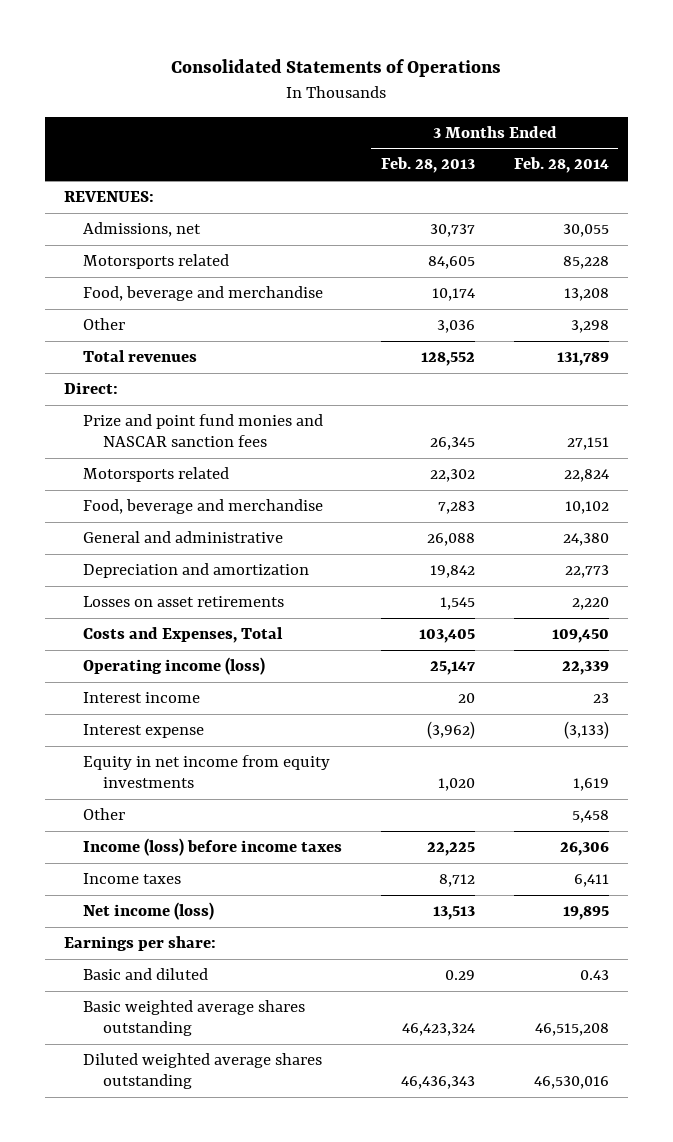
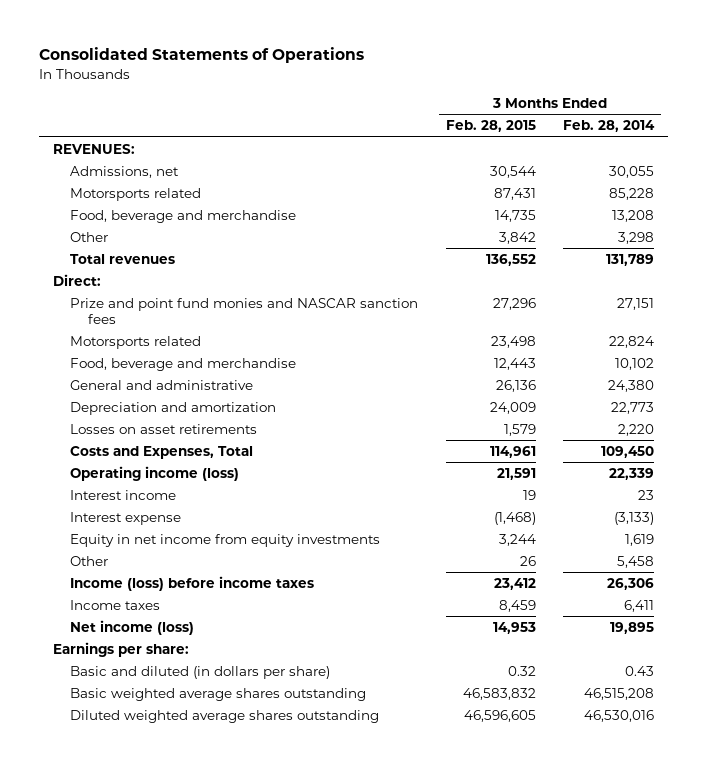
- | 3 Months Ended Feb. 28, 2013 | 3 Months Ended Feb. 28, 2014
+ | 3 Months Ended Feb. 28, 2015 | 3 Months Ended Feb. 28, 2014
- Basic and diluted | 0.29 | 0.43
+ Basic and diluted (in dollars per share) | 0.32 | 0.43

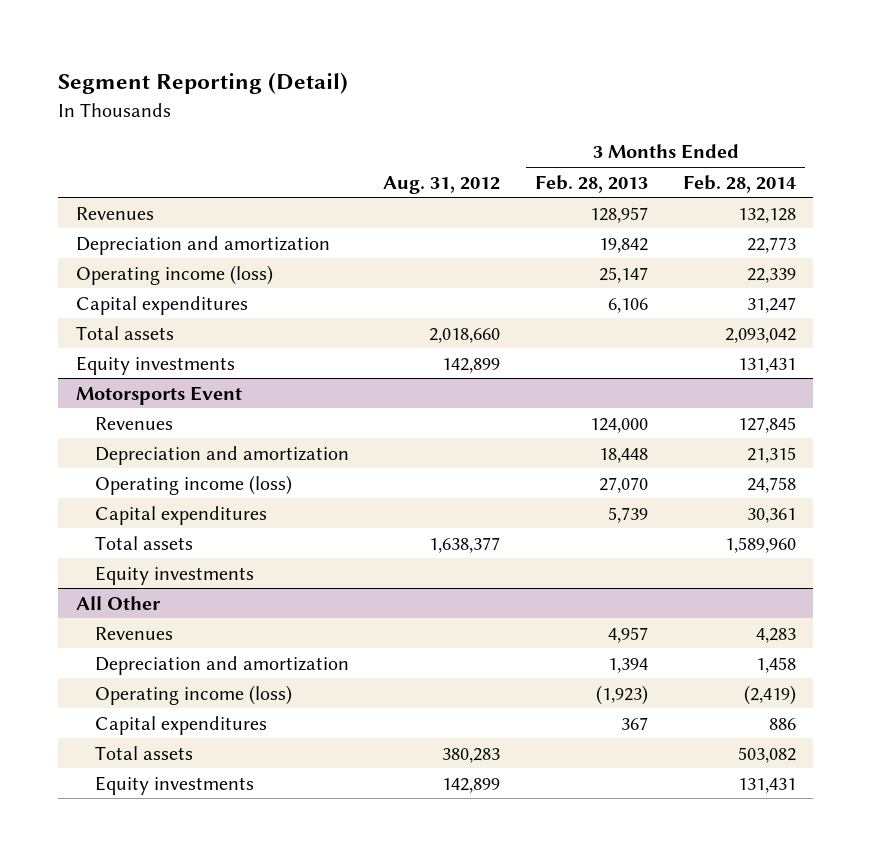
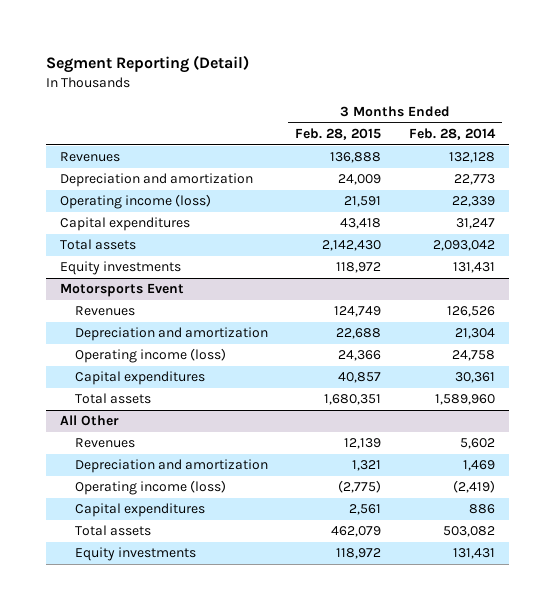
- | Aug. 31, 2012 | 3 Months Ended Feb. 28, 2013 | 3 Months Ended Feb. 28, 2014
+ | 3 Months Ended Feb. 28, 2015 | 3 Months Ended Feb. 28, 2014
@ Motorsports Event
- Revenues | | 124,000 | 127,845
- Depreciation and amortization | | 18,448 | 21,315
+ Revenues | 124,749 | 126,526
+ Depreciation and amortization | 22,688 | 21,304
- Equity investments
@ All Other
- Revenues | | 4,957 | 4,283
- Depreciation and amortization | | 1,394 | 1,458
+ Revenues | 12,139 | 5,602
+ Depreciation and amortization | 1,321 | 1,469

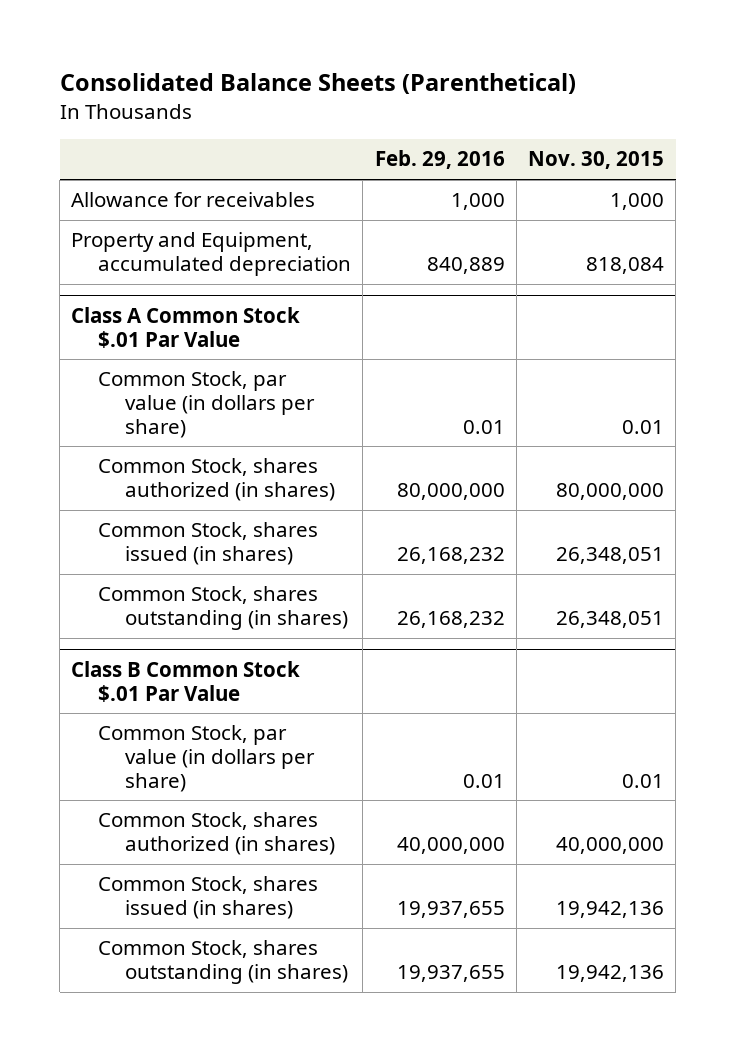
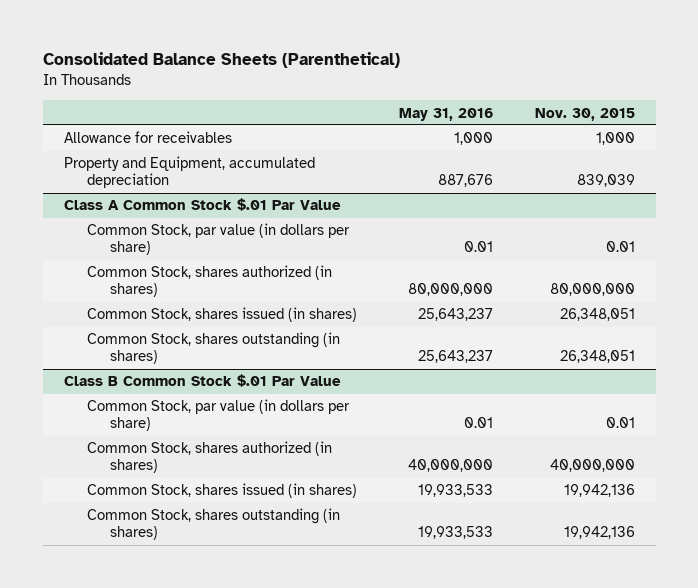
- | Feb. 29, 2016 | Nov. 30, 2015
+ | May 31, 2016 | Nov. 30, 2015
- Property and Equipment, accumulated depreciation | 840,889 | 818,084
+ Property and Equipment, accumulated depreciation | 887,676 | 839,039

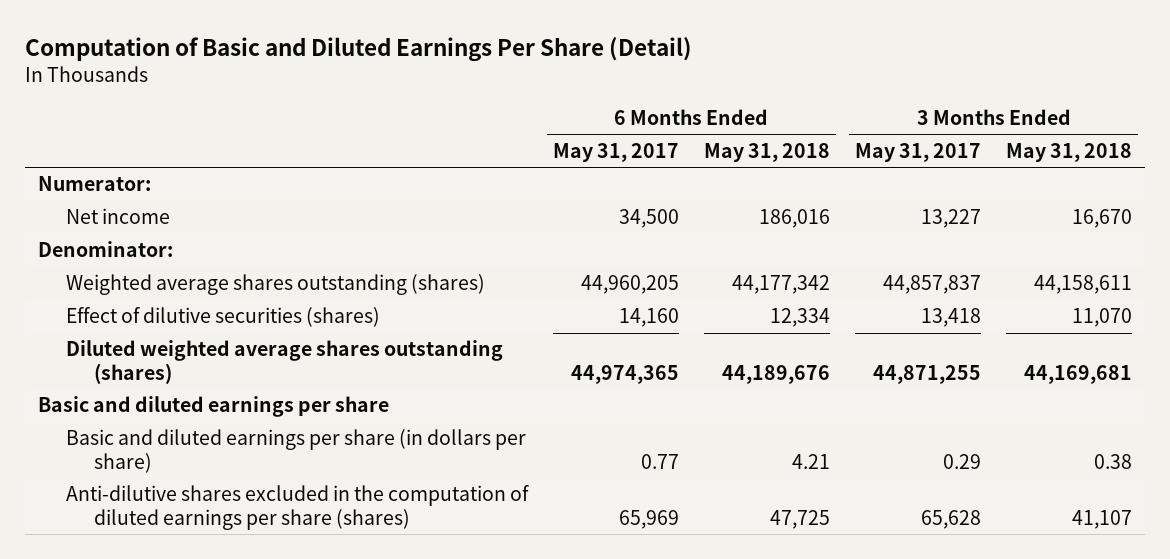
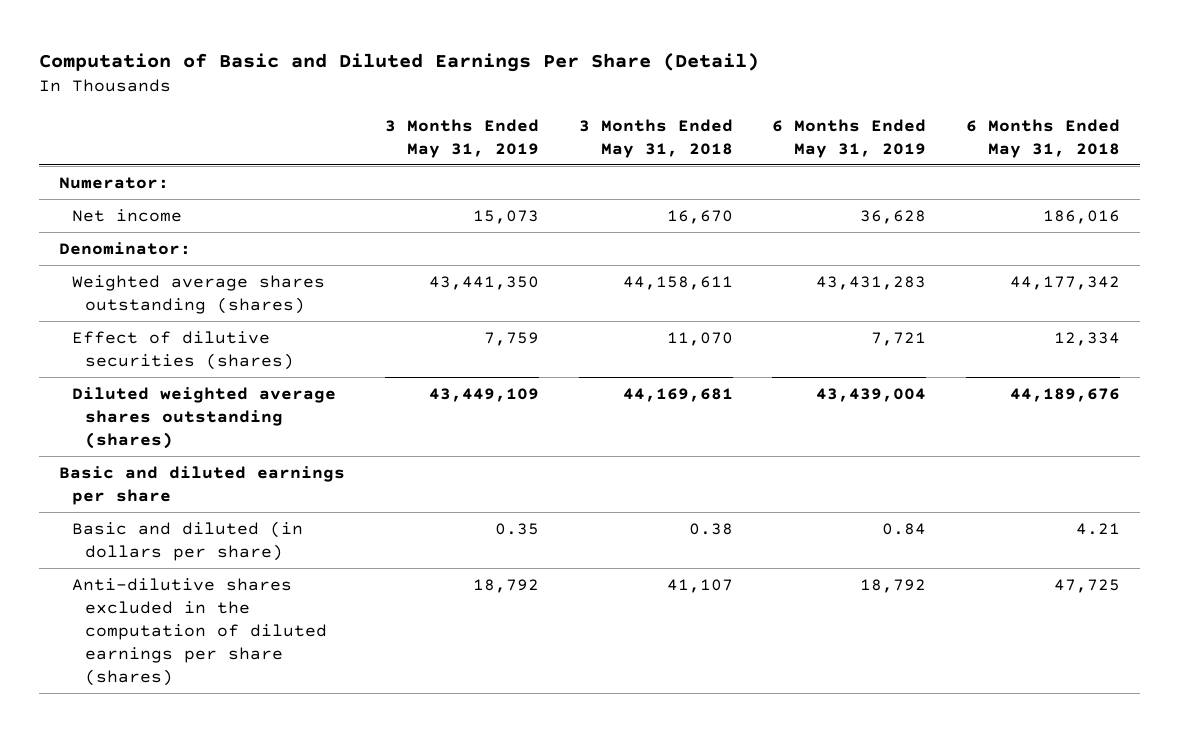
- | 6 Months Ended May 31, 2017 | 6 Months Ended May 31, 2018 | 3 Months Ended May 31, 2017 | 3 Months Ended May 31, 2018
+ | 3 Months Ended May 31, 2019 | 3 Months Ended May 31, 2018 | 6 Months Ended May 31, 2019 | 6 Months Ended May 31, 2018
- Basic and diluted earnings per share (in dollars per share) | 0.77 | 4.21 | 0.29 | 0.38
+ Basic and diluted (in dollars per share) | 0.35 | 0.38 | 0.84 | 4.21

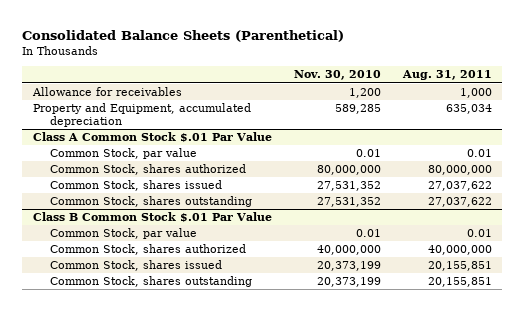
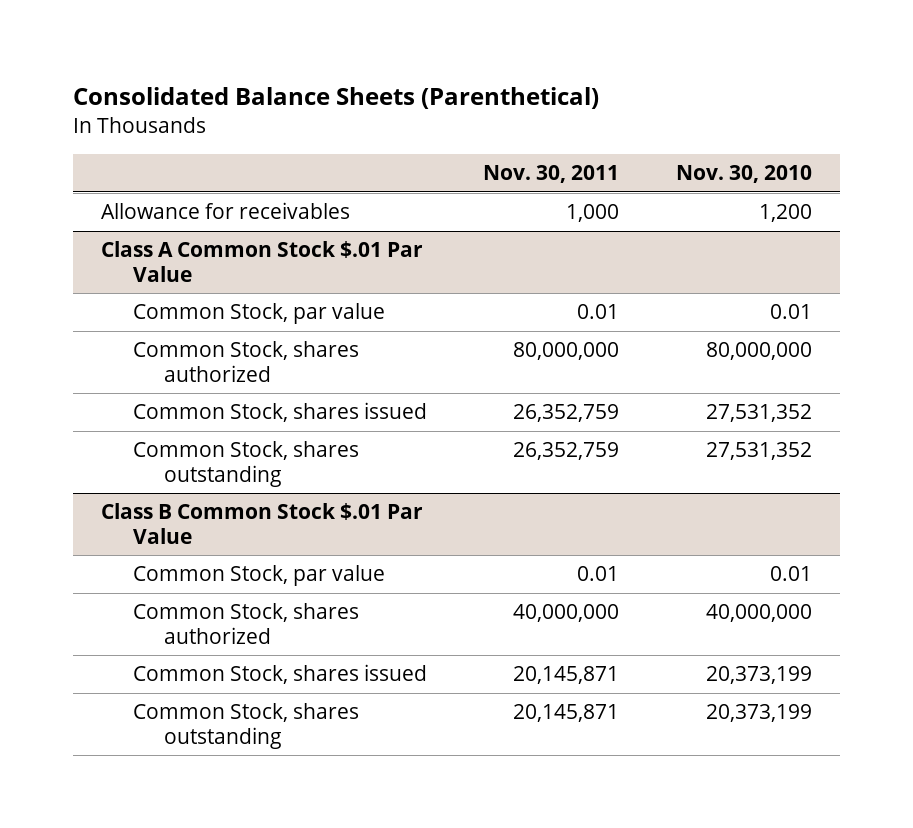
- | Nov. 30, 2010 | Aug. 31, 2011
+ | Nov. 30, 2011 | Nov. 30, 2010
- Property and Equipment, accumulated depreciation | 589,285 | 635,034

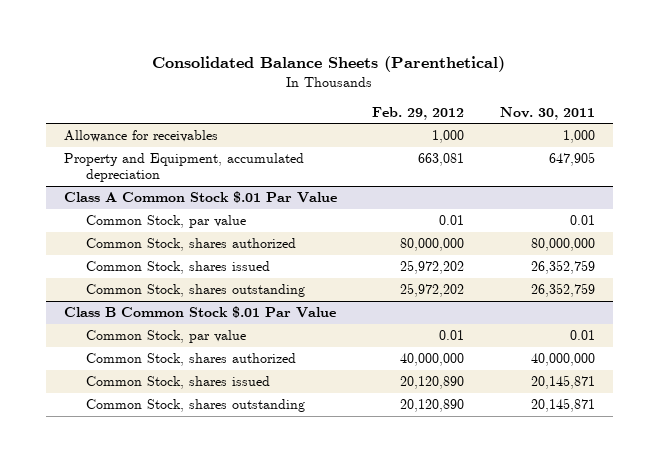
- | Nov. 30, 2011 | Nov. 30, 2010
+ | Feb. 29, 2012 | Nov. 30, 2011
+ Property and Equipment, accumulated depreciation | 663,081 | 647,905

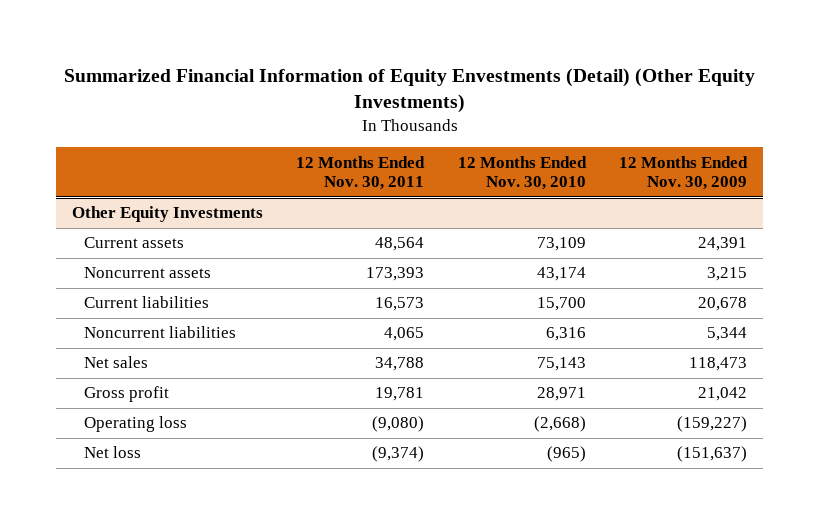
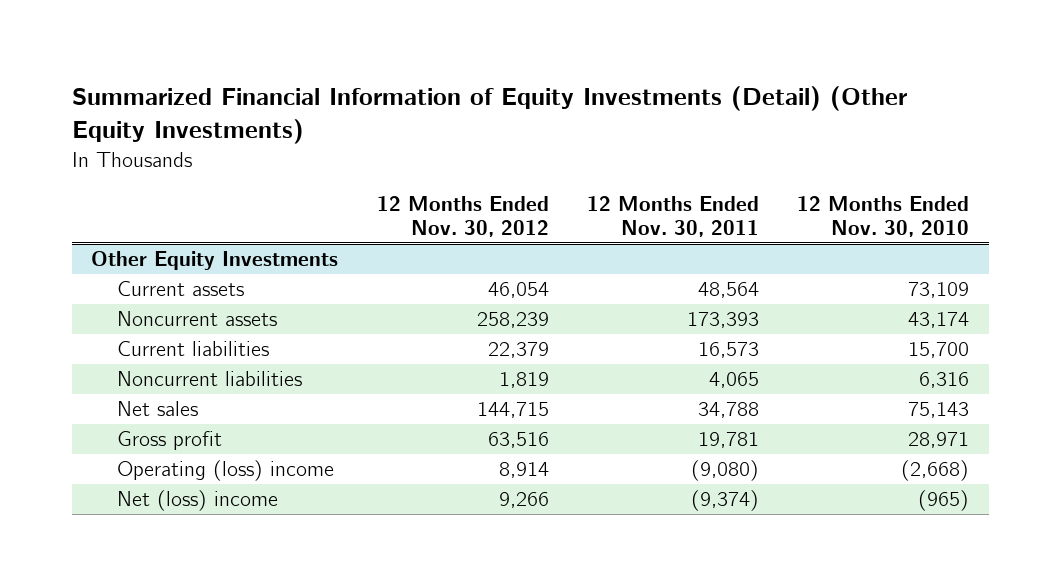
- Summarized Financial Information of Equity Envestments (Detail) (Other Equity Investments)
+ Summarized Financial Information of Equity Investments (Detail) (Other Equity Investments)
- | 12 Months Ended Nov. 30, 2011 | 12 Months Ended Nov. 30, 2010 | 12 Months Ended Nov. 30, 2009
+ | 12 Months Ended Nov. 30, 2012 | 12 Months Ended Nov. 30, 2011 | 12 Months Ended Nov. 30, 2010
@ Other Equity Investments
- Operating loss | (9,080) | (2,668) | (159,227)
- Net loss | (9,374) | (965) | (151,637)
+ Operating (loss) income | 8,914 | (9,080) | (2,668)
+ Net (loss) income | 9,266 | (9,374) | (965)

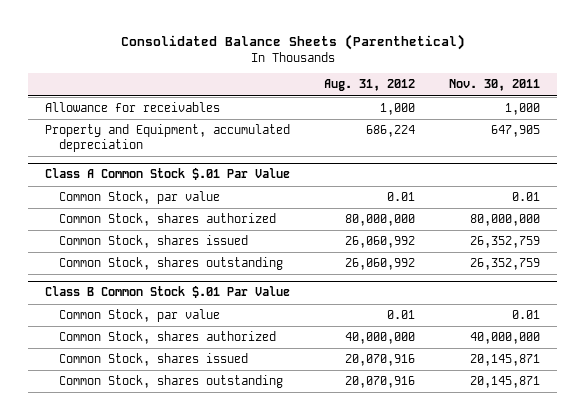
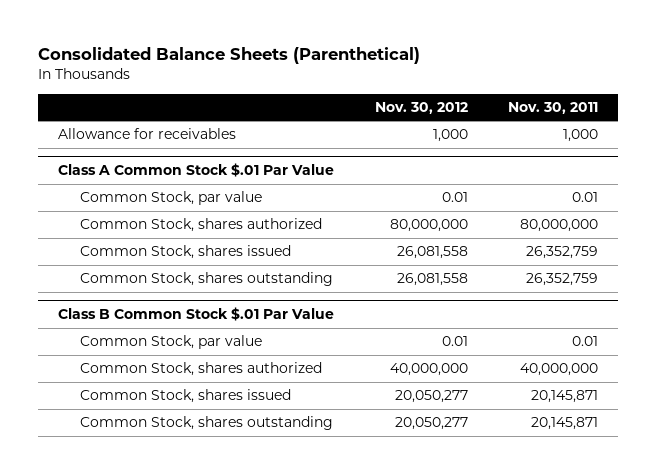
- | Aug. 31, 2012 | Nov. 30, 2011
+ | Nov. 30, 2012 | Nov. 30, 2011
- Property and Equipment, accumulated depreciation | 686,224 | 647,905

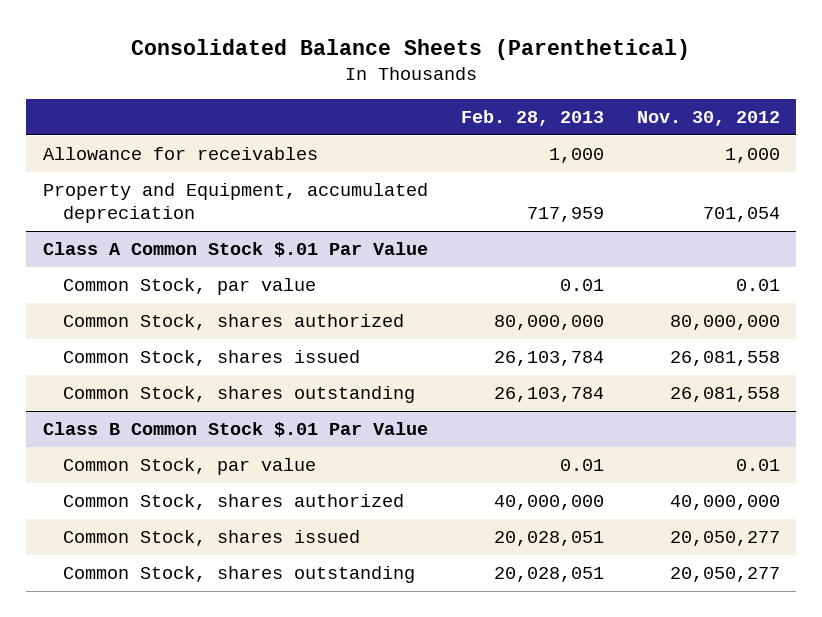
- | Nov. 30, 2012 | Nov. 30, 2011
+ | Feb. 28, 2013 | Nov. 30, 2012
+ Property and Equipment, accumulated depreciation | 717,959 | 701,054

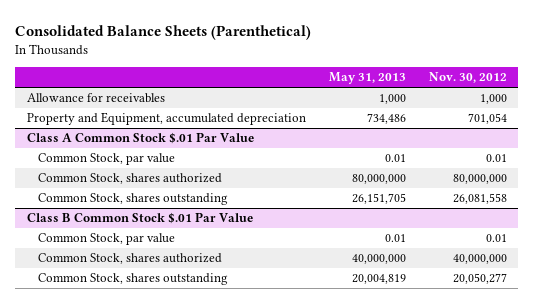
- | Feb. 28, 2013 | Nov. 30, 2012
+ | May 31, 2013 | Nov. 30, 2012
@ Class A Common Stock $.01 Par Value
- Common Stock, shares issued | 26,103,784 | 26,081,558
@ Class B Common Stock $.01 Par Value
- Common Stock, shares issued | 20,028,051 | 20,050,277

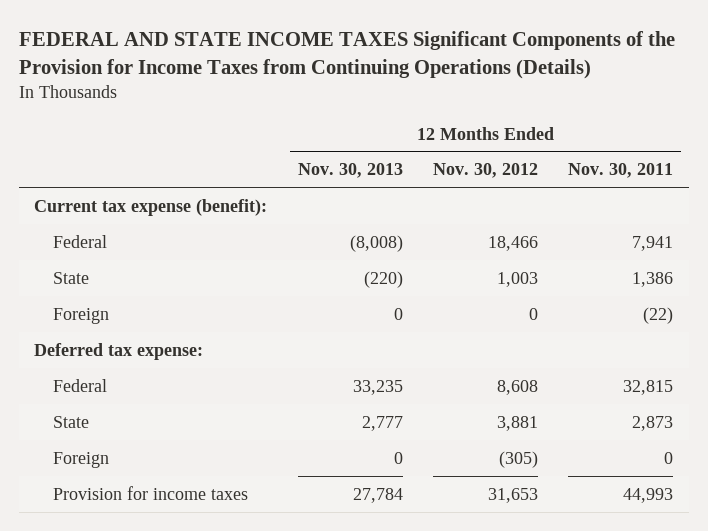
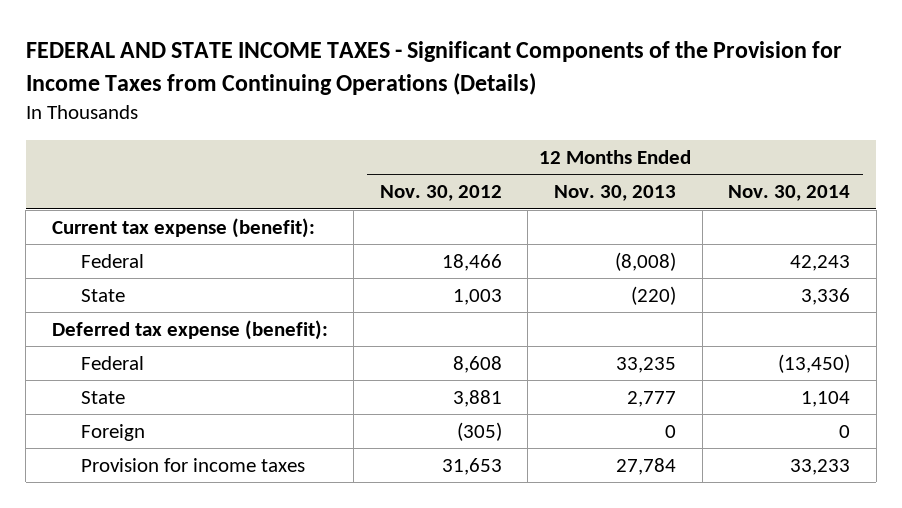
- FEDERAL AND STATE INCOME TAXES Significant Components of the Provision for Income Taxes from Continuing Operations (Details)
+ FEDERAL AND STATE INCOME TAXES - Significant Components of the Provision for Income Taxes from Continuing Operations (Details)
- | 12 Months Ended Nov. 30, 2013 | 12 Months Ended Nov. 30, 2012 | 12 Months Ended Nov. 30, 2011
+ | 12 Months Ended Nov. 30, 2012 | 12 Months Ended Nov. 30, 2013 | 12 Months Ended Nov. 30, 2014
- Foreign | 0 | 0 | (22)
- Deferred tax expense:
+ Deferred tax expense (benefit):

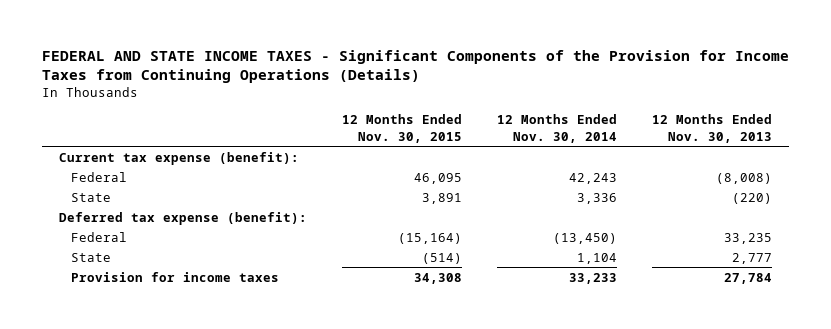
- | 12 Months Ended Nov. 30, 2012 | 12 Months Ended Nov. 30, 2013 | 12 Months Ended Nov. 30, 2014
+ | 12 Months Ended Nov. 30, 2015 | 12 Months Ended Nov. 30, 2014 | 12 Months Ended Nov. 30, 2013
- Foreign | (305) | 0 | 0

